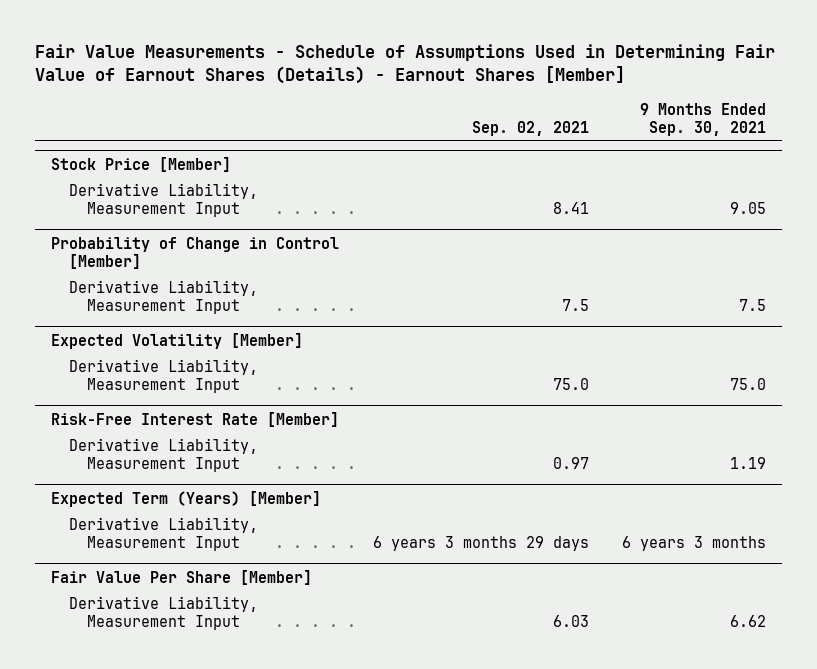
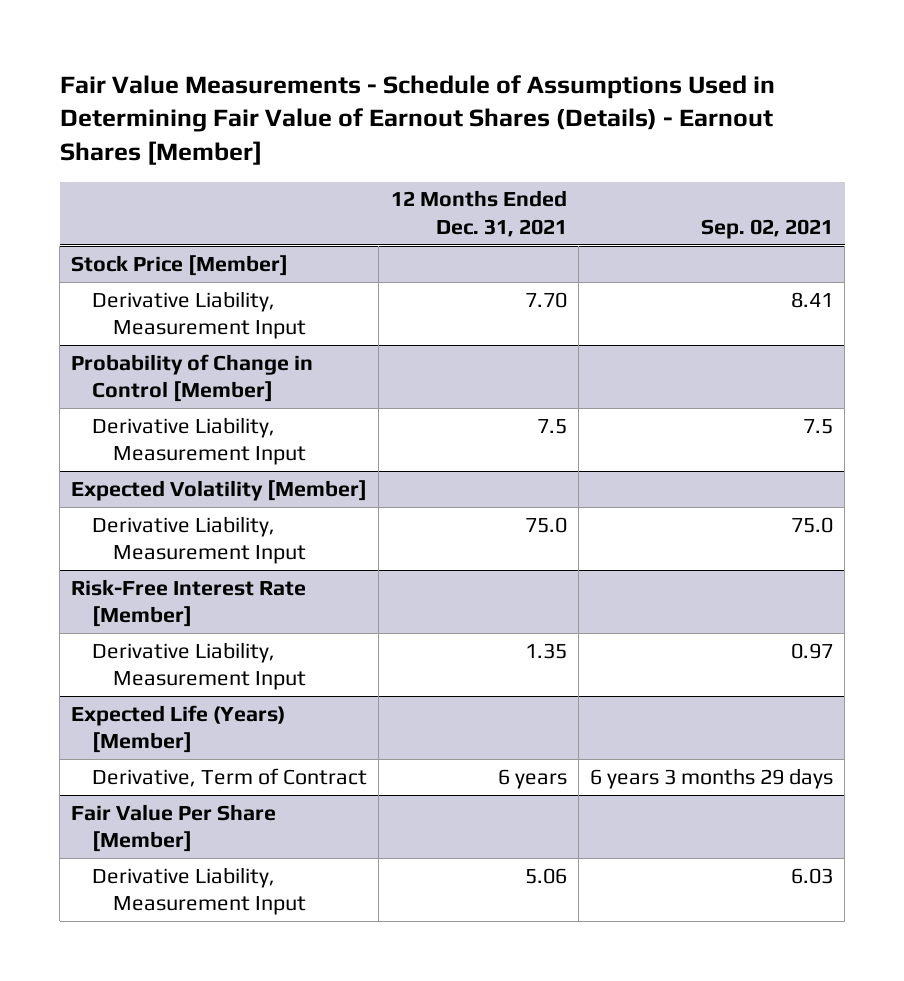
- | Sep. 02, 2021 | 9 Months Ended Sep. 30, 2021
+ | 12 Months Ended Dec. 31, 2021 | Sep. 02, 2021
- Expected Term (Years) [Member]
- Derivative Liability, Measurement Input | 6 years 3 months 29 days | 6 years 3 months
+ Expected Life (Years) [Member]
+ Derivative, Term of Contract | 6 years | 6 years 3 months 29 days

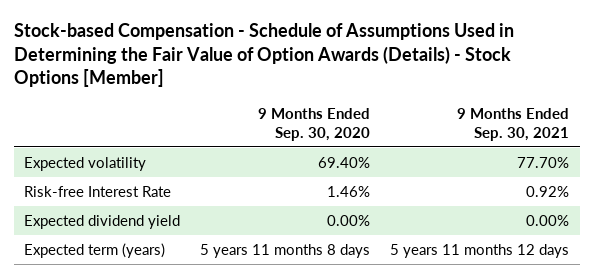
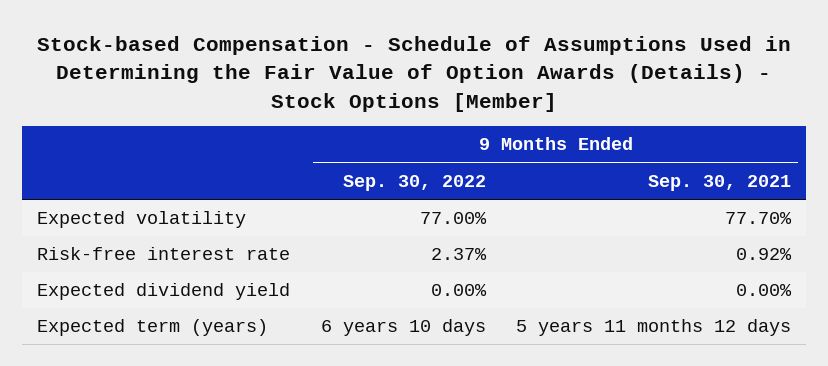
- | 9 Months Ended Sep. 30, 2020 | 9 Months Ended Sep. 30, 2021
+ | 9 Months Ended Sep. 30, 2022 | 9 Months Ended Sep. 30, 2021
- Risk-free Interest Rate | 1.46% | 0.92%
+ Risk-free interest rate | 2.37% | 0.92%

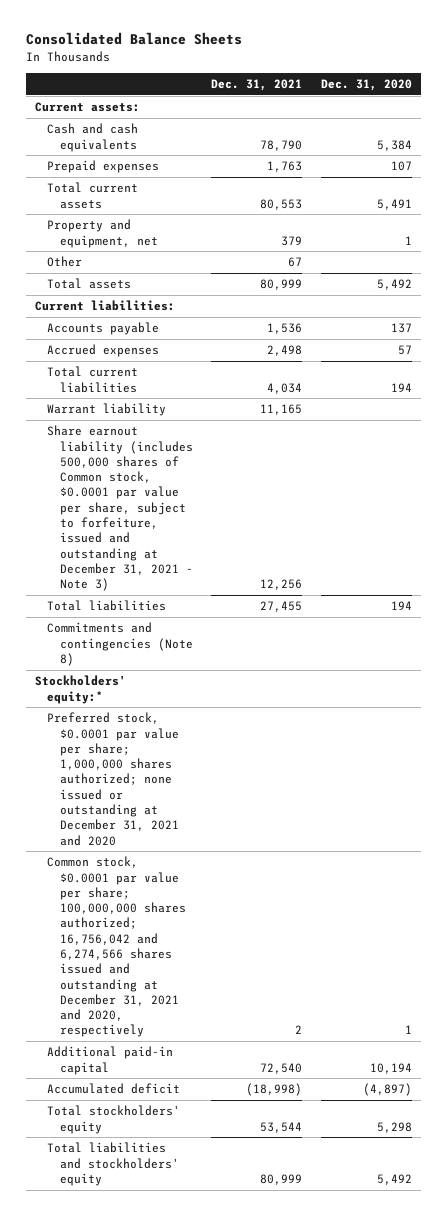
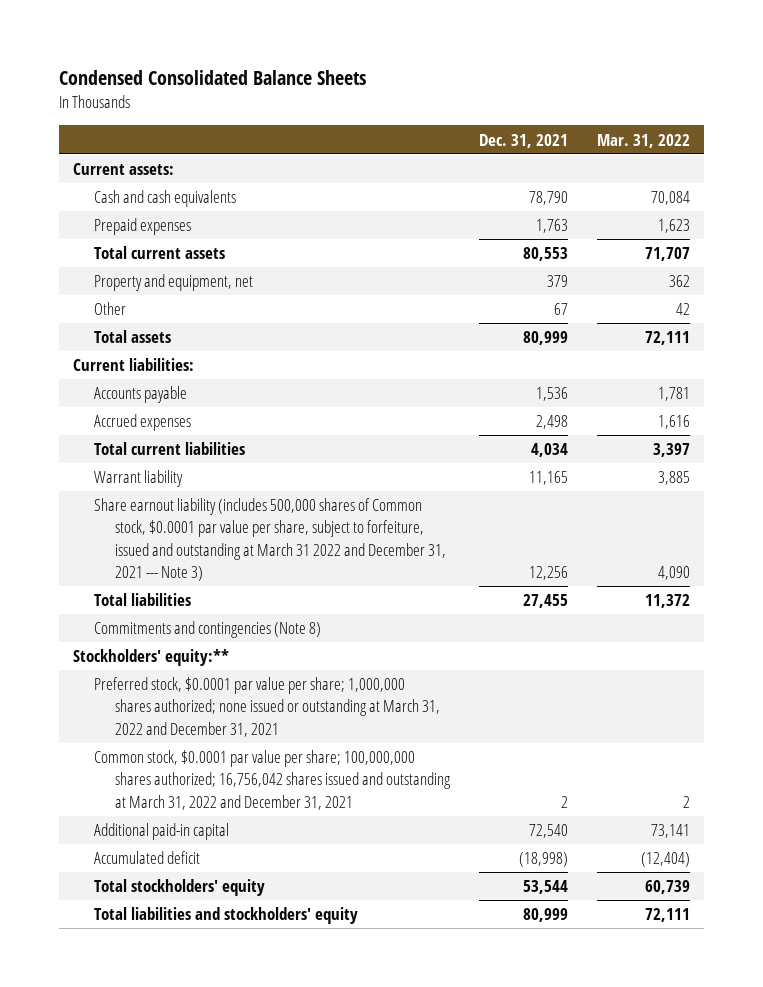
- Consolidated Balance Sheets
+ Condensed Consolidated Balance Sheets
- | Dec. 31, 2021 | Dec. 31, 2020
+ | Dec. 31, 2021 | Mar. 31, 2022
- Share earnout liability (includes 500,000 shares of Common stock, $0.0001 par value per share, subject to forfeiture, issued and outstanding at December 31, 2021 - Note 3) | 12,256 |
+ Share earnout liability (includes 500,000 shares of Common stock, $0.0001 par value per share, subject to forfeiture, issued and outstanding at March 31 2022 and December 31, 2021 --- Note 3) | 12,256 | 4,090
- Stockholders' equity:*
- Preferred stock, $0.0001 par value per share; 1,000,000 shares authorized; none issued or outstanding at December 31, 2021 and 2020
- Common stock, $0.0001 par value per share; 100,000,000 shares authorized; 16,756,042 and 6,274,566 shares issued and outstanding at December 31, 2021 and 2020, respectively | 2 | 1
+ Stockholders' equity:**
+ Preferred stock, $0.0001 par value per share; 1,000,000 shares authorized; none issued or outstanding at March 31, 2022 and December 31, 2021
+ Common stock, $0.0001 par value per share; 100,000,000 shares authorized; 16,756,042 shares issued and outstanding at March 31, 2022 and December 31, 2021 | 2 | 2

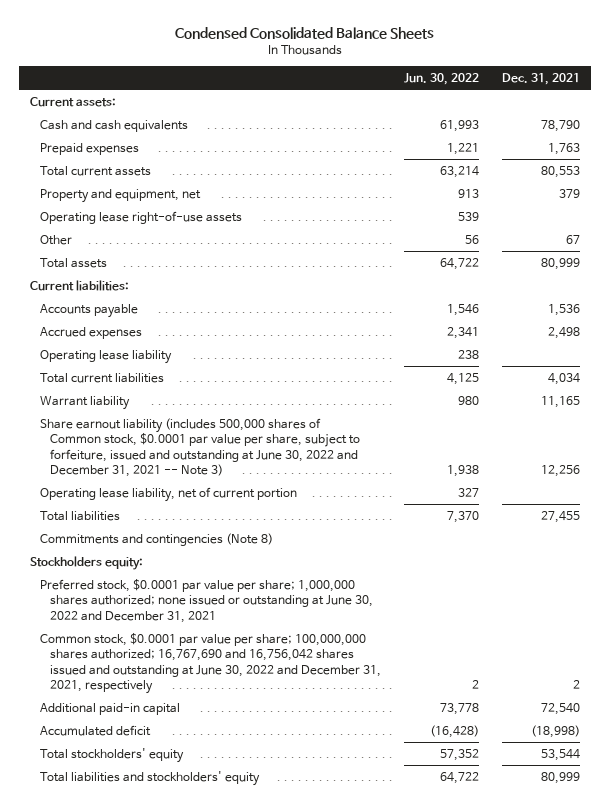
- | Dec. 31, 2021 | Mar. 31, 2022
+ | Jun. 30, 2022 | Dec. 31, 2021
+ Operating lease right-of-use assets | 539 |
+ Operating lease liability | 238 |
- Share earnout liability (includes 500,000 shares of Common stock, $0.0001 par value per share, subject to forfeiture, issued and outstanding at March 31 2022 and December 31, 2021 --- Note 3) | 12,256 | 4,090
+ Share earnout liability (includes 500,000 shares of Common stock, $0.0001 par value per share, subject to forfeiture, issued and outstanding at June 30, 2022 and December 31, 2021 -- Note 3) | 1,938 | 12,256
+ Operating lease liability, net of current portion | 327 |
- Stockholders' equity:**
- Preferred stock, $0.0001 par value per share; 1,000,000 shares authorized; none issued or outstanding at March 31, 2022 and December 31, 2021
- Common stock, $0.0001 par value per share; 100,000,000 shares authorized; 16,756,042 shares issued and outstanding at March 31, 2022 and December 31, 2021 | 2 | 2
+ Stockholders equity:
+ Preferred stock, $0.0001 par value per share; 1,000,000 shares authorized; none issued or outstanding at June 30, 2022 and December 31, 2021
+ Common stock, $0.0001 par value per share; 100,000,000 shares authorized; 16,767,690 and 16,756,042 shares issued and outstanding at June 30, 2022 and December 31, 2021, respectively | 2 | 2

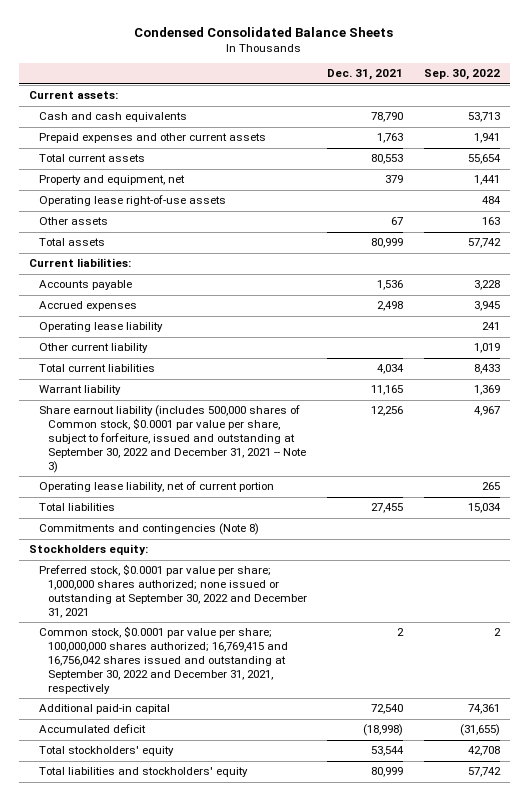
- | Jun. 30, 2022 | Dec. 31, 2021
+ | Dec. 31, 2021 | Sep. 30, 2022
- Prepaid expenses | 1,221 | 1,763
+ Prepaid expenses and other current assets | 1,763 | 1,941
- Other | 56 | 67
+ Other assets | 67 | 163
+ Other current liability | | 1,019
- Share earnout liability (includes 500,000 shares of Common stock, $0.0001 par value per share, subject to forfeiture, issued and outstanding at June 30, 2022 and December 31, 2021 -- Note 3) | 1,938 | 12,256
+ Share earnout liability (includes 500,000 shares of Common stock, $0.0001 par value per share, subject to forfeiture, issued and outstanding at September 30, 2022 and December 31, 2021 -- Note 3) | 12,256 | 4,967
- Preferred stock, $0.0001 par value per share; 1,000,000 shares authorized; none issued or outstanding at June 30, 2022 and December 31, 2021
- Common stock, $0.0001 par value per share; 100,000,000 shares authorized; 16,767,690 and 16,756,042 shares issued and outstanding at June 30, 2022 and December 31, 2021, respectively | 2 | 2
+ Preferred stock, $0.0001 par value per share; 1,000,000 shares authorized; none issued or outstanding at September 30, 2022 and December 31, 2021
+ Common stock, $0.0001 par value per share; 100,000,000 shares authorized; 16,769,415 and 16,756,042 shares issued and outstanding at September 30, 2022 and December 31, 2021, respectively | 2 | 2

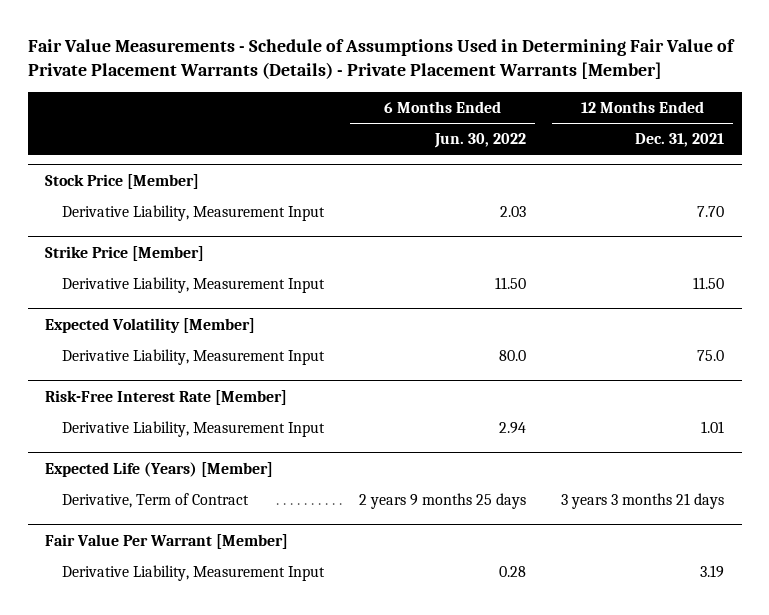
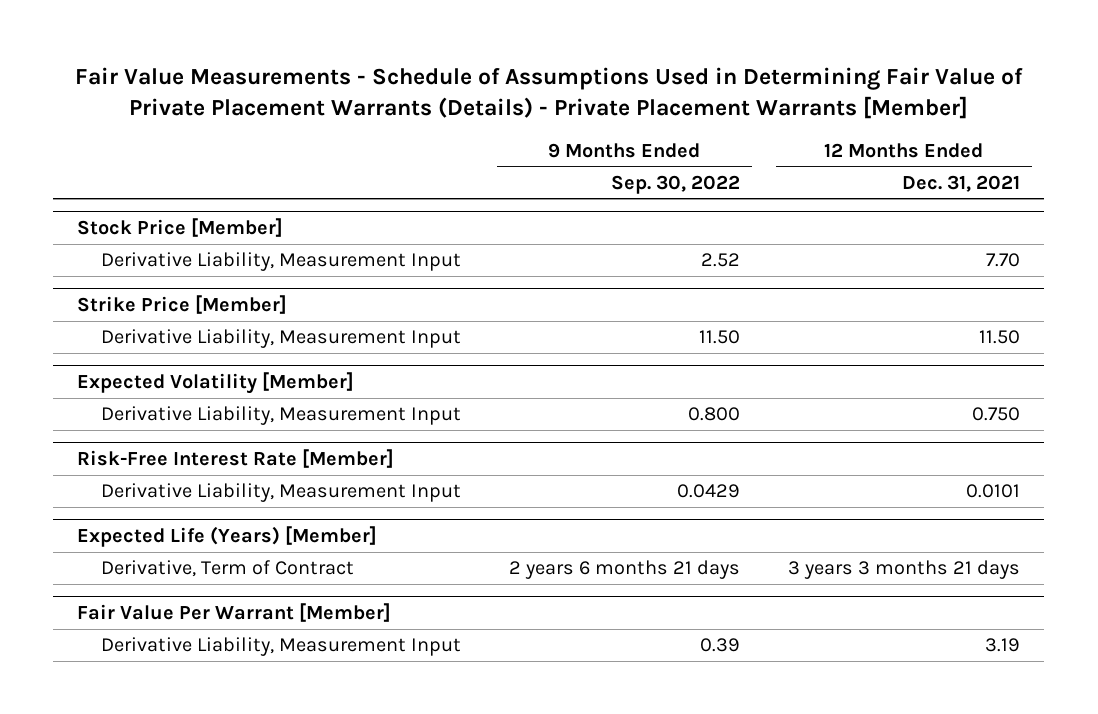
- | 6 Months Ended Jun. 30, 2022 | 12 Months Ended Dec. 31, 2021
+ | 9 Months Ended Sep. 30, 2022 | 12 Months Ended Dec. 31, 2021
@ Expected Volatility [Member]
- Derivative Liability, Measurement Input | 80.0 | 75.0
+ Derivative Liability, Measurement Input | 0.800 | 0.750
@ Risk-Free Interest Rate [Member]
- Derivative Liability, Measurement Input | 2.94 | 1.01
+ Derivative Liability, Measurement Input | 0.0429 | 0.0101

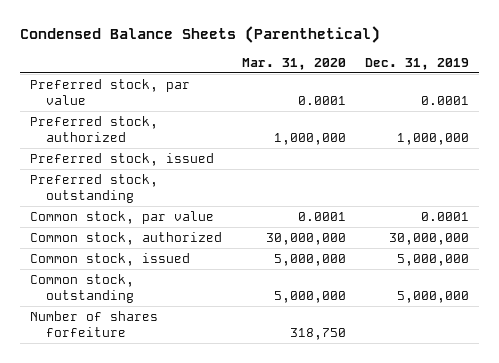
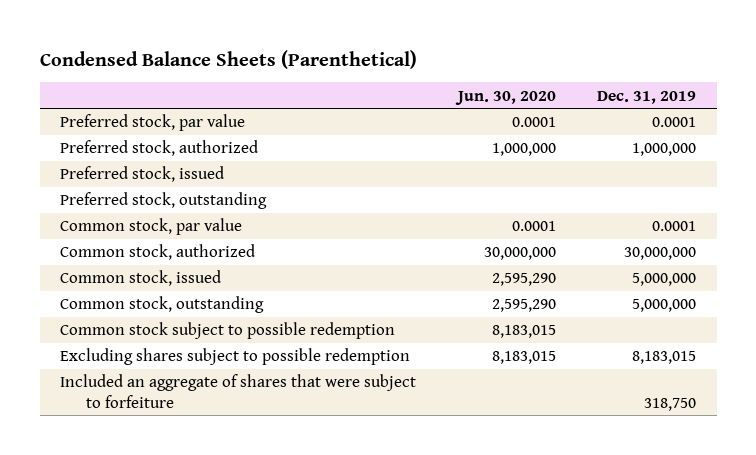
- | Mar. 31, 2020 | Dec. 31, 2019
+ | Jun. 30, 2020 | Dec. 31, 2019
- Number of shares forfeiture | 318,750 |
+ Common stock subject to possible redemption | 8,183,015 |
+ Excluding shares subject to possible redemption | 8,183,015 | 8,183,015
+ Included an aggregate of shares that were subject to forfeiture | | 318,750

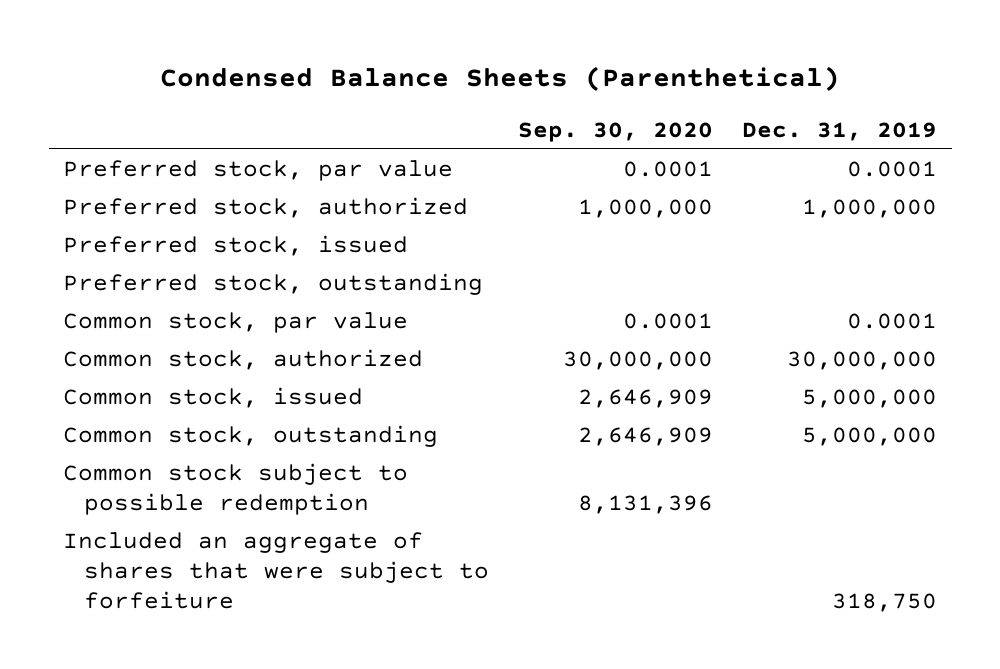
- | Jun. 30, 2020 | Dec. 31, 2019
+ | Sep. 30, 2020 | Dec. 31, 2019
- Excluding shares subject to possible redemption | 8,183,015 | 8,183,015

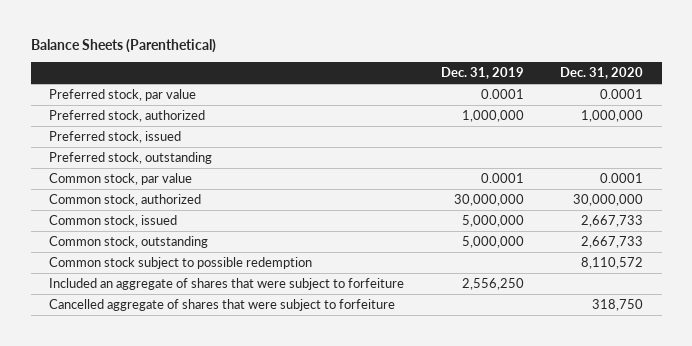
- Condensed Balance Sheets (Parenthetical)
+ Balance Sheets (Parenthetical)
- | Sep. 30, 2020 | Dec. 31, 2019
+ | Dec. 31, 2019 | Dec. 31, 2020
- Included an aggregate of shares that were subject to forfeiture | | 318,750
+ Included an aggregate of shares that were subject to forfeiture | 2,556,250 |
+ Cancelled aggregate of shares that were subject to forfeiture | | 318,750

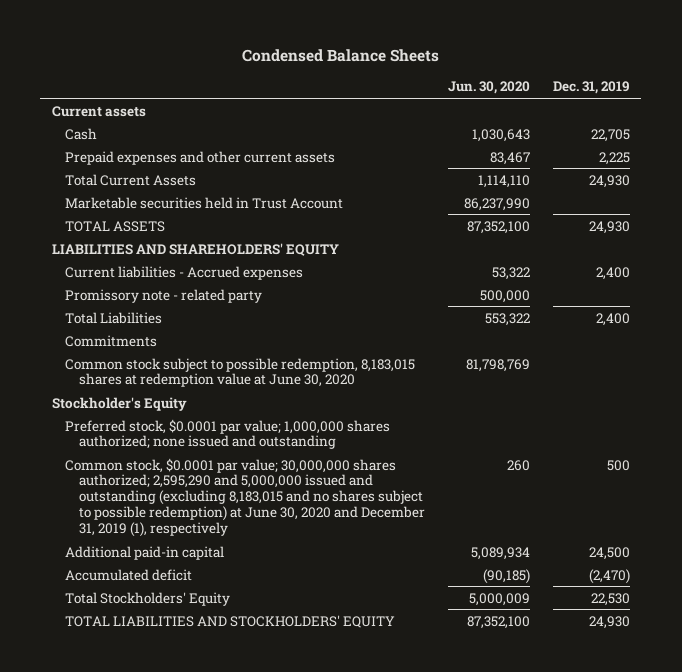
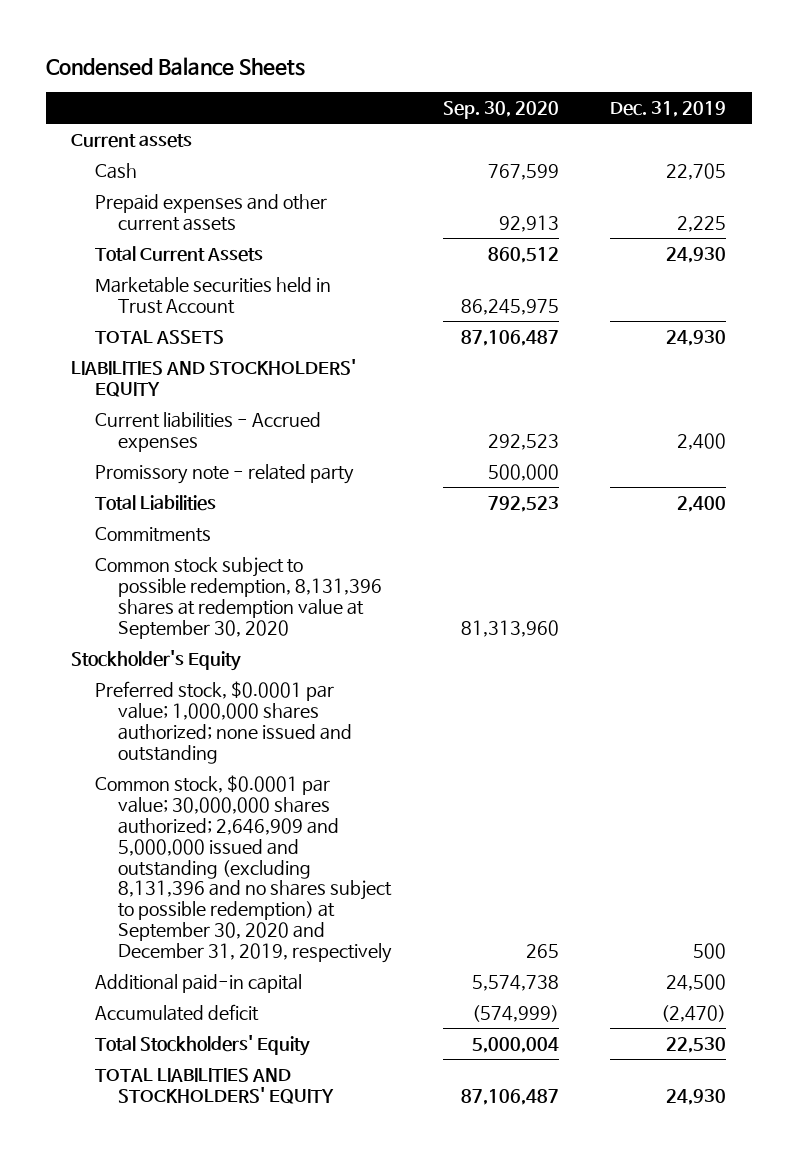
- | Jun. 30, 2020 | Dec. 31, 2019
+ | Sep. 30, 2020 | Dec. 31, 2019
- LIABILITIES AND SHAREHOLDERS' EQUITY
+ LIABILITIES AND STOCKHOLDERS' EQUITY
- Common stock subject to possible redemption, 8,183,015 shares at redemption value at June 30, 2020 | 81,798,769 |
+ Common stock subject to possible redemption, 8,131,396 shares at redemption value at September 30, 2020 | 81,313,960 |
- Common stock, $0.0001 par value; 30,000,000 shares authorized; 2,595,290 and 5,000,000 issued and outstanding (excluding 8,183,015 and no shares subject to possible redemption) at June 30, 2020 and December 31, 2019 (1), respectively | 260 | 500
+ Common stock, $0.0001 par value; 30,000,000 shares authorized; 2,646,909 and 5,000,000 issued and outstanding (excluding 8,131,396 and no shares subject to possible redemption) at September 30, 2020 and December 31, 2019, respectively | 265 | 500

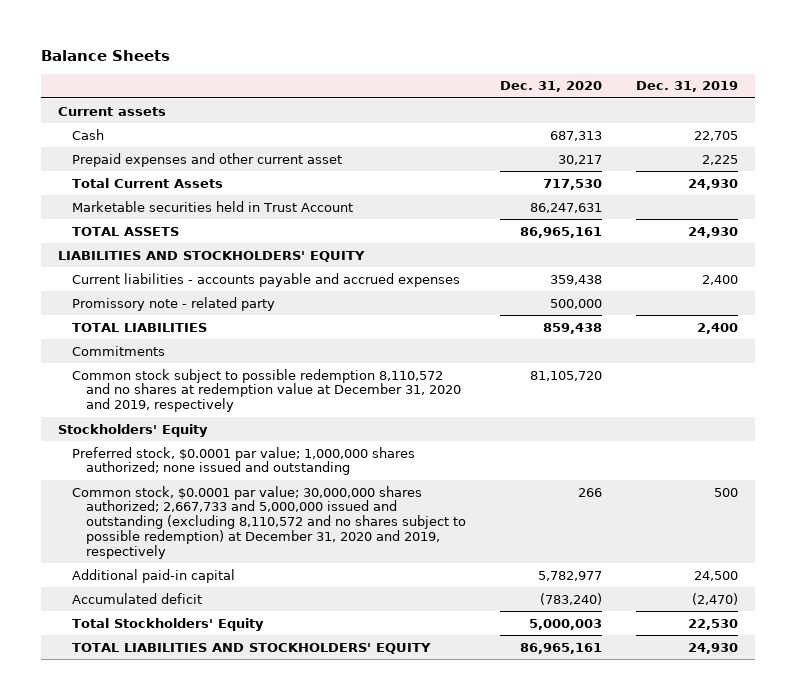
- Condensed Balance Sheets
+ Balance Sheets
- | Sep. 30, 2020 | Dec. 31, 2019
+ | Dec. 31, 2020 | Dec. 31, 2019
- Prepaid expenses and other current assets | 92,913 | 2,225
+ Prepaid expenses and other current asset | 30,217 | 2,225
- Current liabilities - Accrued expenses | 292,523 | 2,400
+ Current liabilities - accounts payable and accrued expenses | 359,438 | 2,400
- Total Liabilities | 792,523 | 2,400
+ TOTAL LIABILITIES | 859,438 | 2,400
- Common stock subject to possible redemption, 8,131,396 shares at redemption value at September 30, 2020 | 81,313,960 |
- Stockholder's Equity
+ Common stock subject to possible redemption 8,110,572 and no shares at redemption value at December 31, 2020 and 2019, respectively | 81,105,720 |
+ Stockholders' Equity
- Common stock, $0.0001 par value; 30,000,000 shares authorized; 2,646,909 and 5,000,000 issued and outstanding (excluding 8,131,396 and no shares subject to possible redemption) at September 30, 2020 and December 31, 2019, respectively | 265 | 500
+ Common stock, $0.0001 par value; 30,000,000 shares authorized; 2,667,733 and 5,000,000 issued and outstanding (excluding 8,110,572 and no shares subject to possible redemption) at December 31, 2020 and 2019, respectively | 266 | 500

